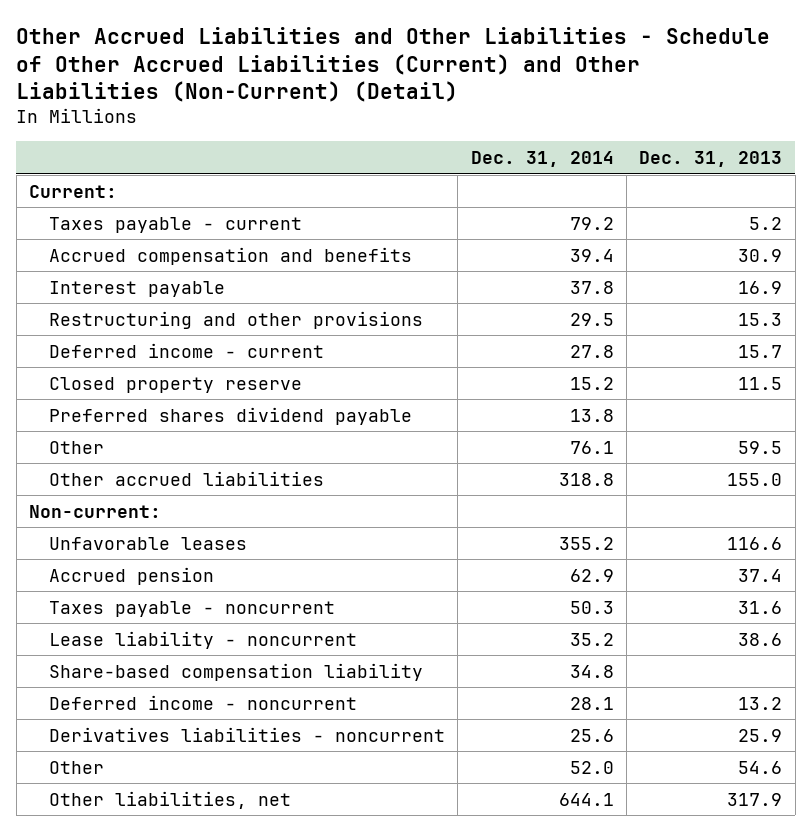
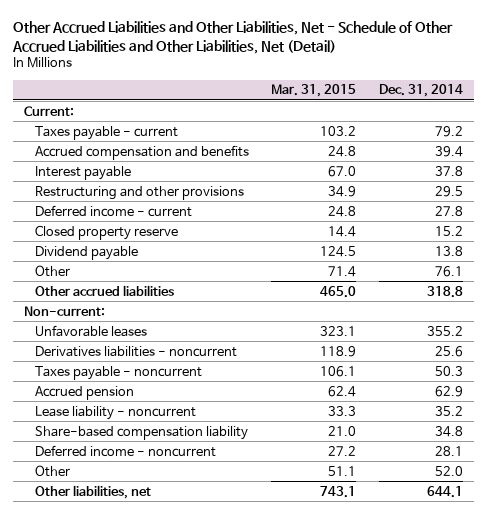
- Other Accrued Liabilities and Other Liabilities - Schedule of Other Accrued Liabilities (Current) and Other Liabilities (Non-Current) (Detail)
+ Other Accrued Liabilities and Other Liabilities, Net - Schedule of Other Accrued Liabilities and Other Liabilities, Net (Detail)
- | Dec. 31, 2014 | Dec. 31, 2013
+ | Mar. 31, 2015 | Dec. 31, 2014
- Preferred shares dividend payable | 13.8 |
+ Dividend payable | 124.5 | 13.8
moved up: Derivatives liabilities - noncurrent | 118.9 | 25.6
moved down: Accrued pension | 62.4 | 62.9

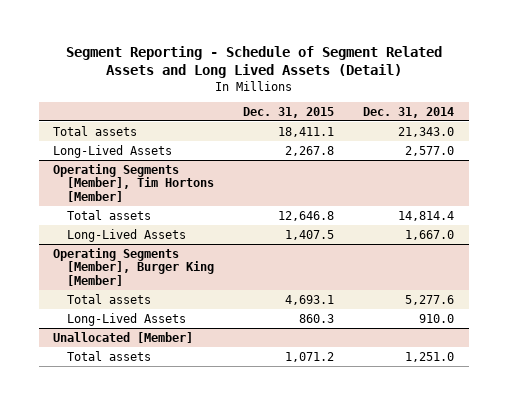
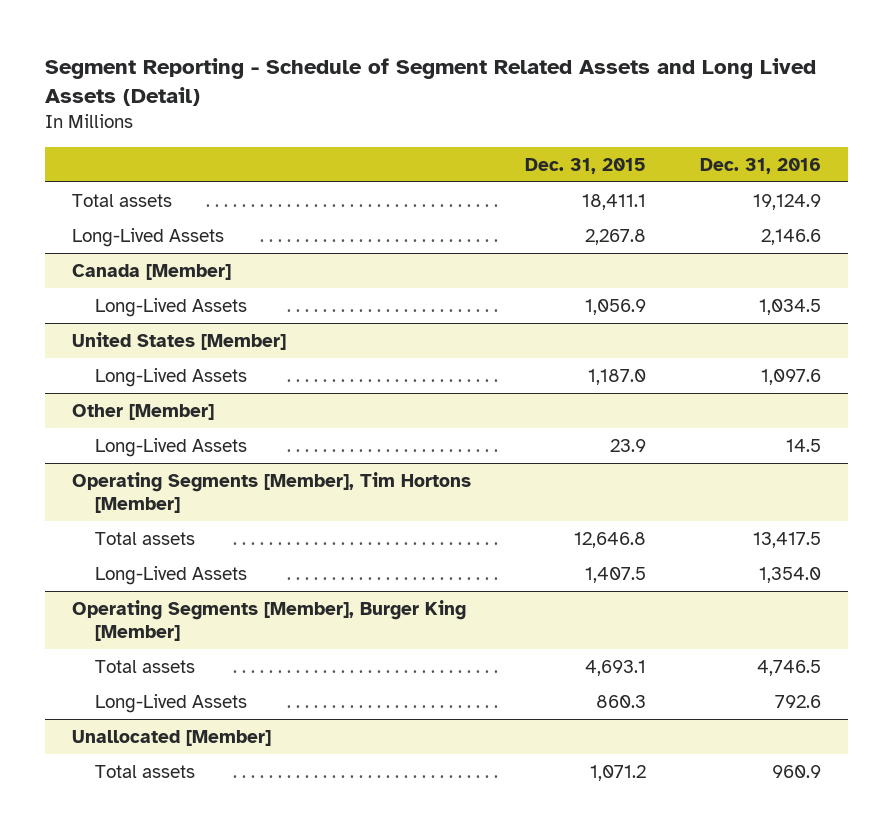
- | Dec. 31, 2015 | Dec. 31, 2014
+ | Dec. 31, 2015 | Dec. 31, 2016
+ Canada [Member]
+ Long-Lived Assets | 1,056.9 | 1,034.5
+ United States [Member]
+ Long-Lived Assets | 1,187.0 | 1,097.6
+ Other [Member]
+ Long-Lived Assets | 23.9 | 14.5

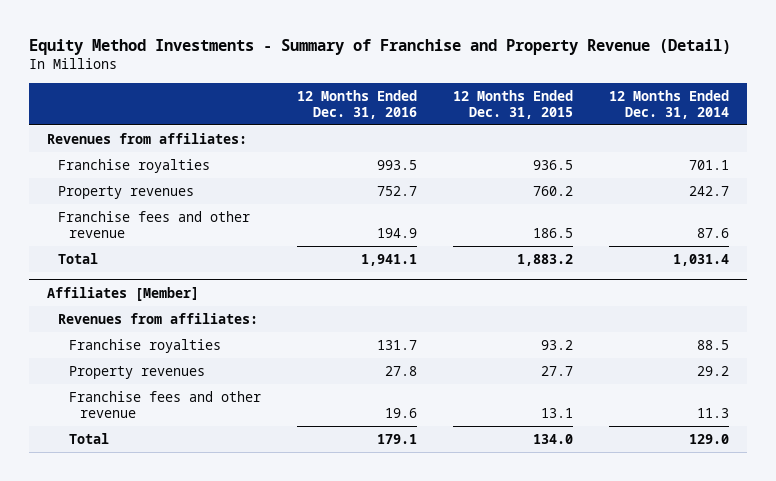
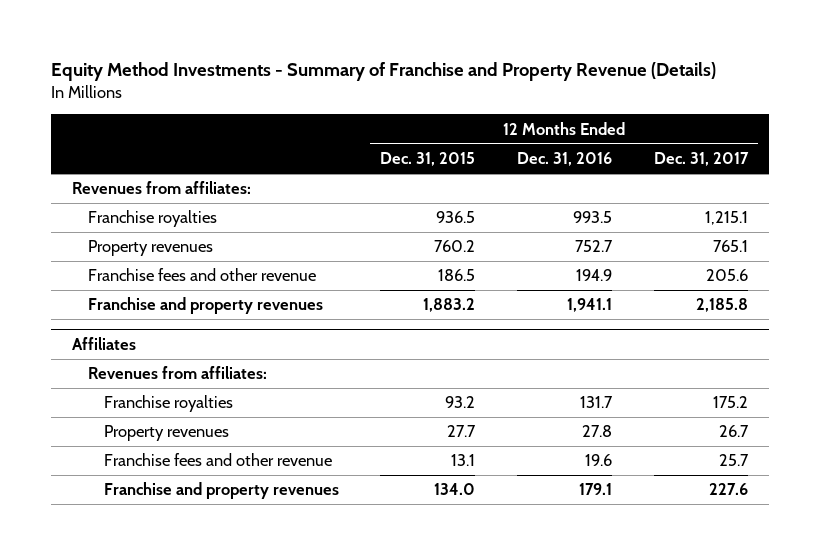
- Equity Method Investments - Summary of Franchise and Property Revenue (Detail)
+ Equity Method Investments - Summary of Franchise and Property Revenue (Details)
- | 12 Months Ended Dec. 31, 2016 | 12 Months Ended Dec. 31, 2015 | 12 Months Ended Dec. 31, 2014
+ | 12 Months Ended Dec. 31, 2015 | 12 Months Ended Dec. 31, 2016 | 12 Months Ended Dec. 31, 2017
- Total | 1,941.1 | 1,883.2 | 1,031.4
- Affiliates [Member]
+ Franchise and property revenues | 1,883.2 | 1,941.1 | 2,185.8
+ Affiliates
- Total | 179.1 | 134.0 | 129.0
+ Franchise and property revenues | 134.0 | 179.1 | 227.6

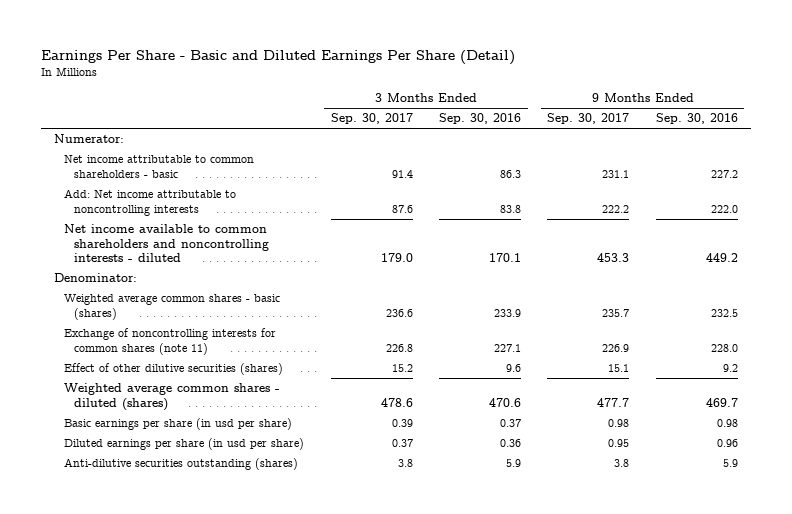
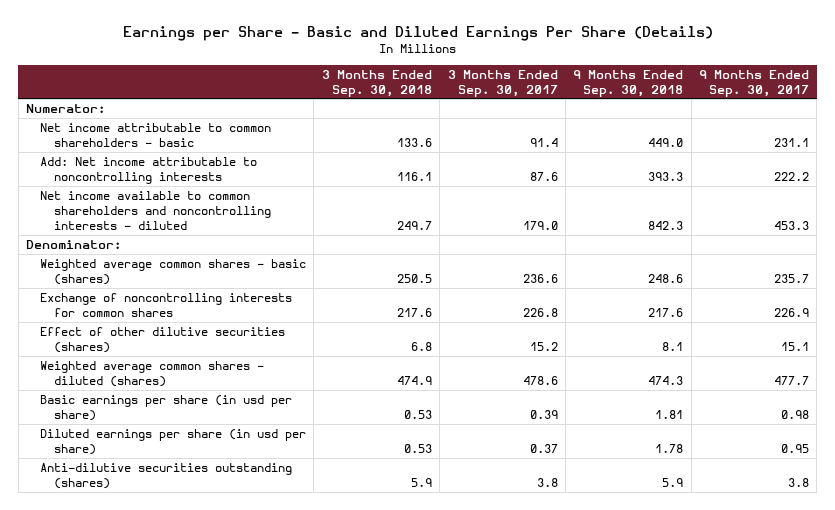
- Earnings Per Share - Basic and Diluted Earnings Per Share (Detail)
+ Earnings per Share - Basic and Diluted Earnings Per Share (Details)
- | 3 Months Ended Sep. 30, 2017 | 3 Months Ended Sep. 30, 2016 | 9 Months Ended Sep. 30, 2017 | 9 Months Ended Sep. 30, 2016
+ | 3 Months Ended Sep. 30, 2018 | 3 Months Ended Sep. 30, 2017 | 9 Months Ended Sep. 30, 2018 | 9 Months Ended Sep. 30, 2017
- Exchange of noncontrolling interests for common shares (note 11) | 226.8 | 227.1 | 226.9 | 228.0
+ Exchange of noncontrolling interests for common shares | 217.6 | 226.8 | 217.6 | 226.9

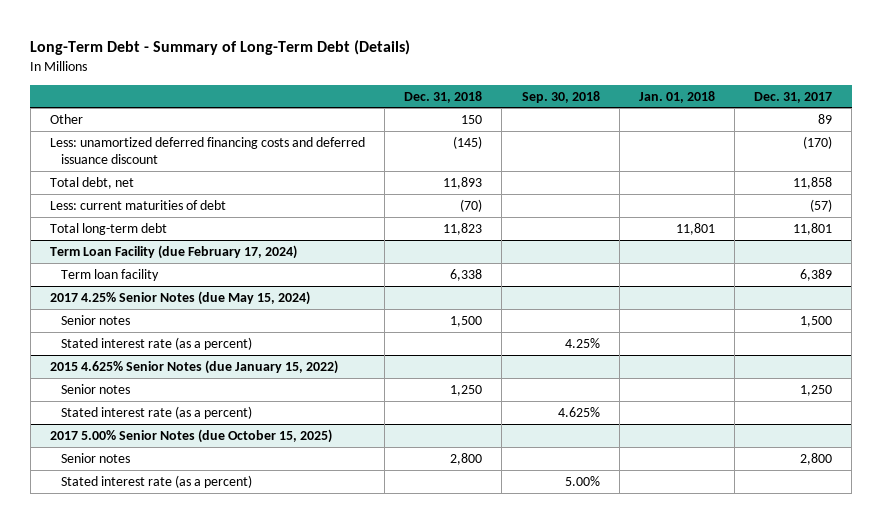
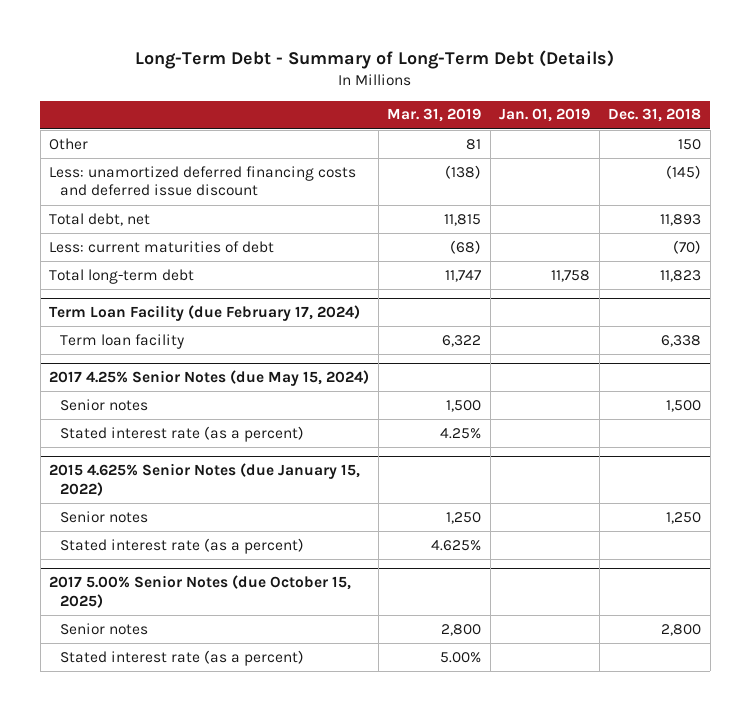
- | Dec. 31, 2018 | Sep. 30, 2018 | Jan. 01, 2018 | Dec. 31, 2017
+ | Mar. 31, 2019 | Jan. 01, 2019 | Dec. 31, 2018
- Less: unamortized deferred financing costs and deferred issuance discount | (145) | | | (170)
+ Less: unamortized deferred financing costs and deferred issue discount | (138) | | (145)

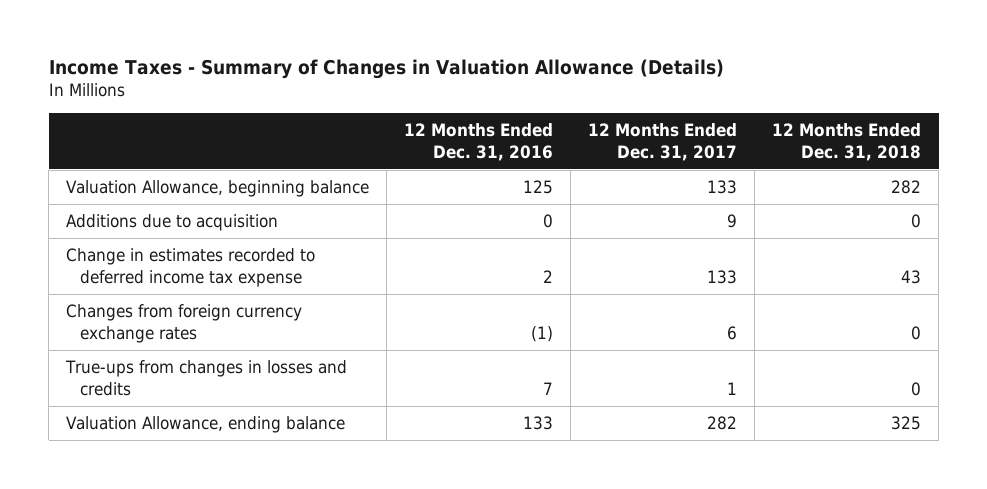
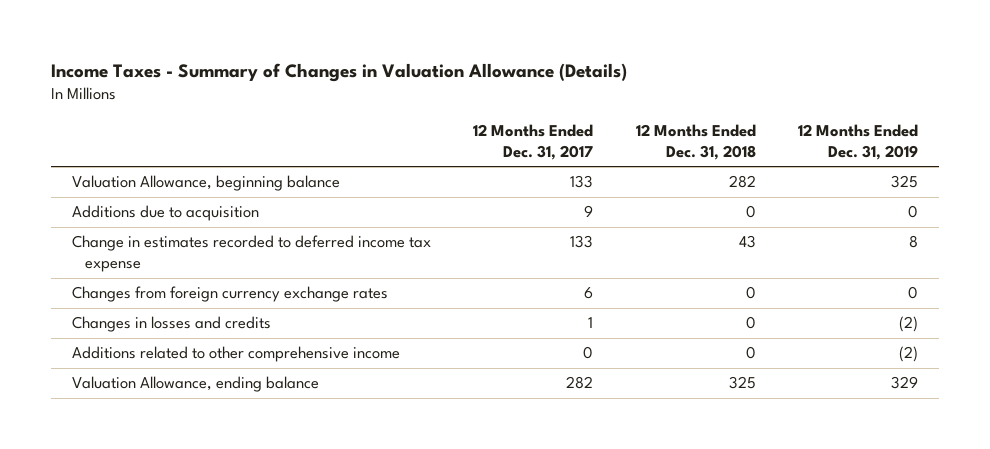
- | 12 Months Ended Dec. 31, 2016 | 12 Months Ended Dec. 31, 2017 | 12 Months Ended Dec. 31, 2018
+ | 12 Months Ended Dec. 31, 2017 | 12 Months Ended Dec. 31, 2018 | 12 Months Ended Dec. 31, 2019
- True-ups from changes in losses and credits | 7 | 1 | 0
+ Changes in losses and credits | 1 | 0 | (2)
+ Additions related to other comprehensive income | 0 | 0 | (2)

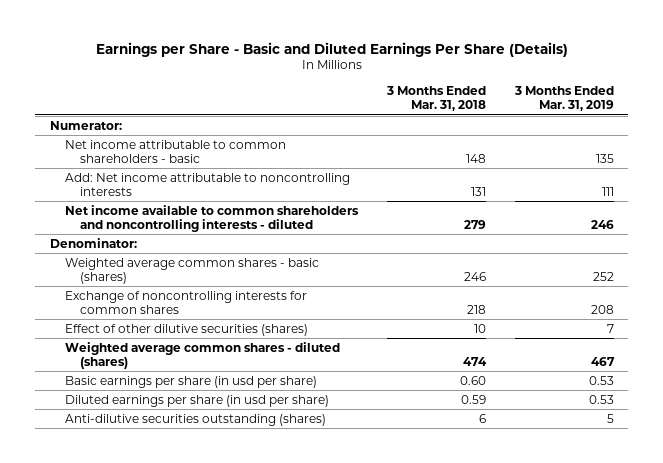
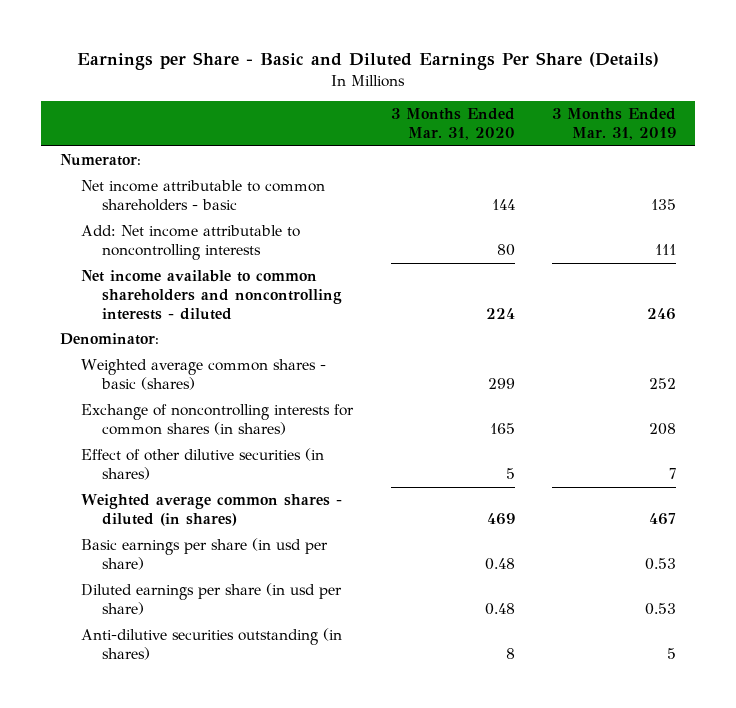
- | 3 Months Ended Mar. 31, 2018 | 3 Months Ended Mar. 31, 2019
+ | 3 Months Ended Mar. 31, 2020 | 3 Months Ended Mar. 31, 2019
- Exchange of noncontrolling interests for common shares | 218 | 208
- Effect of other dilutive securities (shares) | 10 | 7
- Weighted average common shares - diluted (shares) | 474 | 467
+ Exchange of noncontrolling interests for common shares (in shares) | 165 | 208
+ Effect of other dilutive securities (in shares) | 5 | 7
+ Weighted average common shares - diluted (in shares) | 469 | 467
- Anti-dilutive securities outstanding (shares) | 6 | 5
+ Anti-dilutive securities outstanding (in shares) | 8 | 5

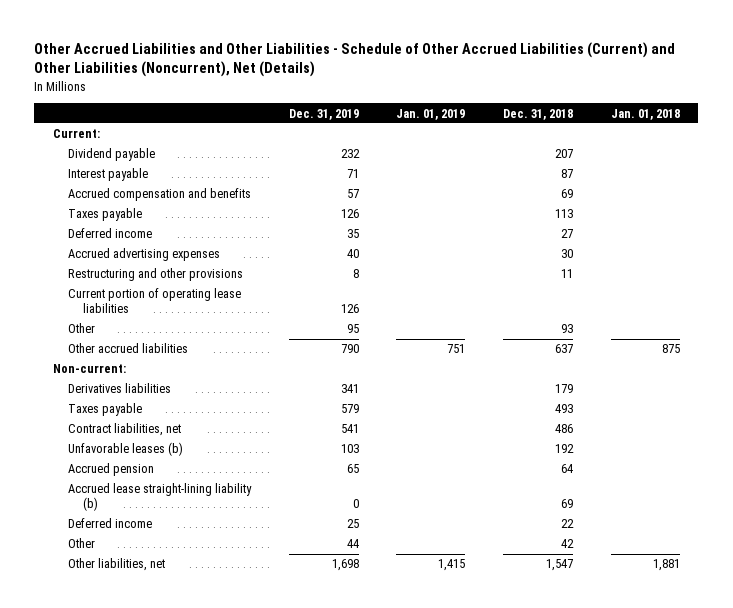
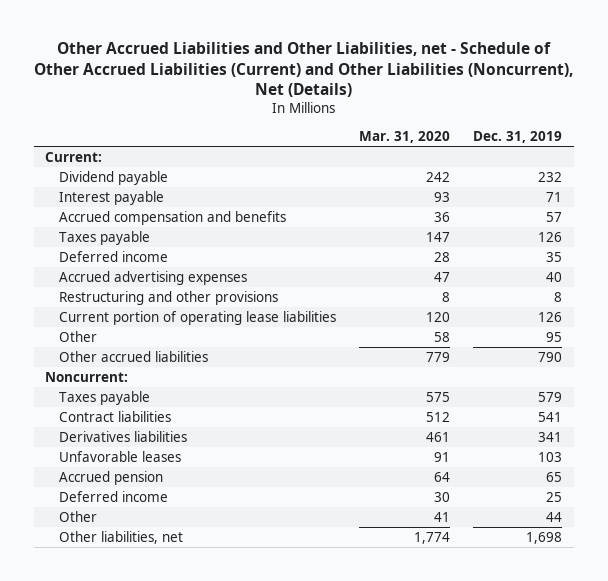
- Other Accrued Liabilities and Other Liabilities - Schedule of Other Accrued Liabilities (Current) and Other Liabilities (Noncurrent), Net (Details)
+ Other Accrued Liabilities and Other Liabilities, net - Schedule of Other Accrued Liabilities (Current) and Other Liabilities (Noncurrent), Net (Details)
- | Dec. 31, 2019 | Jan. 01, 2019 | Dec. 31, 2018 | Jan. 01, 2018
+ | Mar. 31, 2020 | Dec. 31, 2019
- Non-current:
+ Noncurrent:
- Contract liabilities, net | 541 | | 486 |
- Unfavorable leases (b) | 103 | | 192 |
+ Contract liabilities | 512 | 541
moved down: Derivatives liabilities | 461 | 341
+ Unfavorable leases | 91 | 103
- Accrued lease straight-lining liability (b) | 0 | | 69 |

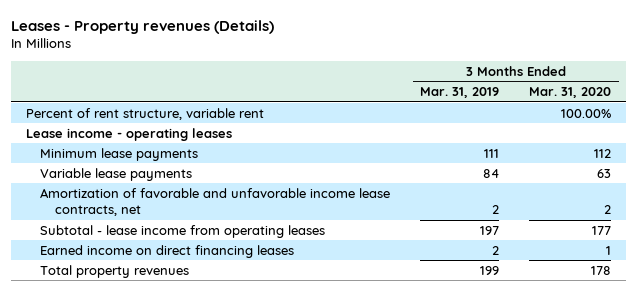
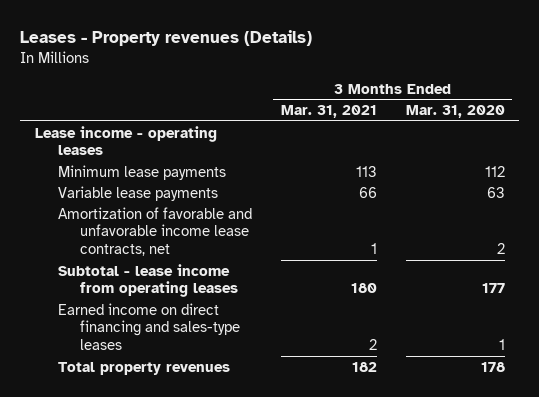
- | 3 Months Ended Mar. 31, 2019 | 3 Months Ended Mar. 31, 2020
+ | 3 Months Ended Mar. 31, 2021 | 3 Months Ended Mar. 31, 2020
- Percent of rent structure, variable rent | | 100.00%
- Earned income on direct financing leases | 2 | 1
+ Earned income on direct financing and sales-type leases | 2 | 1

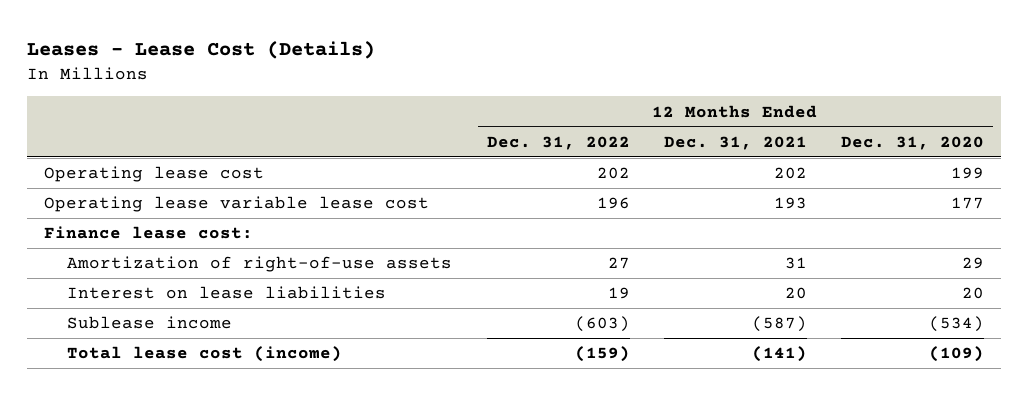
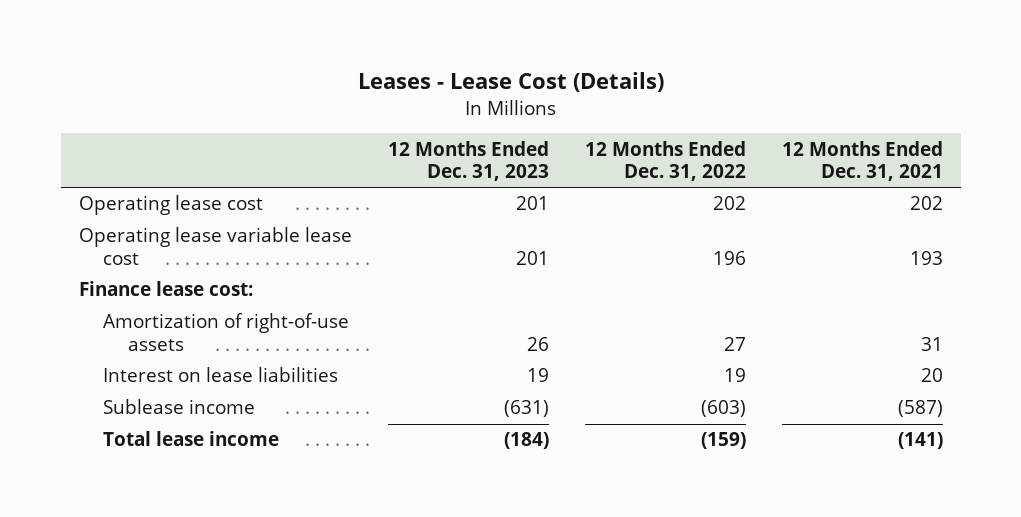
- | 12 Months Ended Dec. 31, 2022 | 12 Months Ended Dec. 31, 2021 | 12 Months Ended Dec. 31, 2020
+ | 12 Months Ended Dec. 31, 2023 | 12 Months Ended Dec. 31, 2022 | 12 Months Ended Dec. 31, 2021
- Total lease cost (income) | (159) | (141) | (109)
+ Total lease income | (184) | (159) | (141)

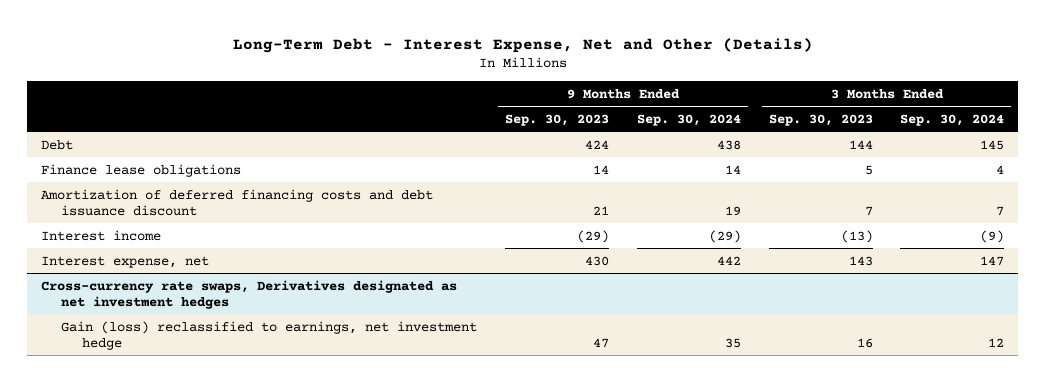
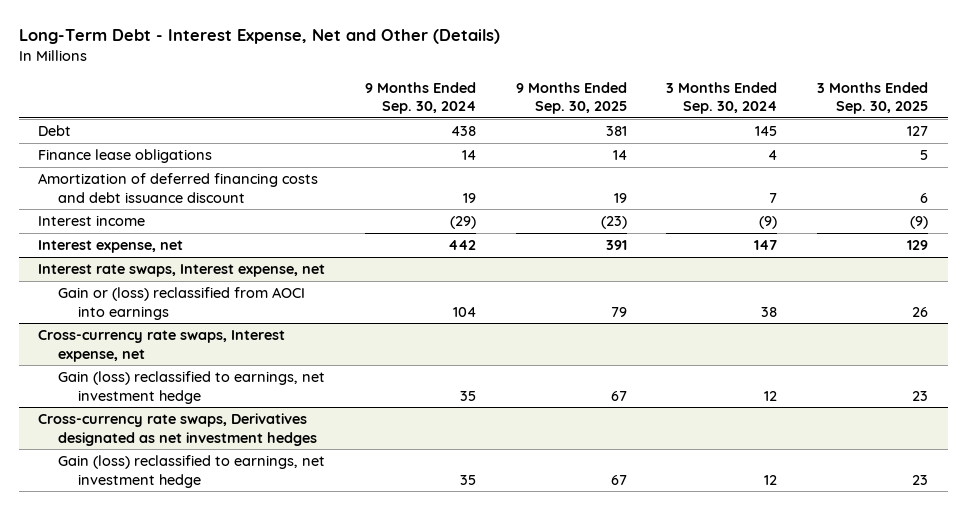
- | 9 Months Ended Sep. 30, 2023 | 9 Months Ended Sep. 30, 2024 | 3 Months Ended Sep. 30, 2023 | 3 Months Ended Sep. 30, 2024
+ | 9 Months Ended Sep. 30, 2024 | 9 Months Ended Sep. 30, 2025 | 3 Months Ended Sep. 30, 2024 | 3 Months Ended Sep. 30, 2025
+ Interest rate swaps, Interest expense, net
+ Gain or (loss) reclassified from AOCI into earnings | 104 | 79 | 38 | 26
+ Cross-currency rate swaps, Interest expense, net
+ Gain (loss) reclassified to earnings, net investment hedge | 35 | 67 | 12 | 23

